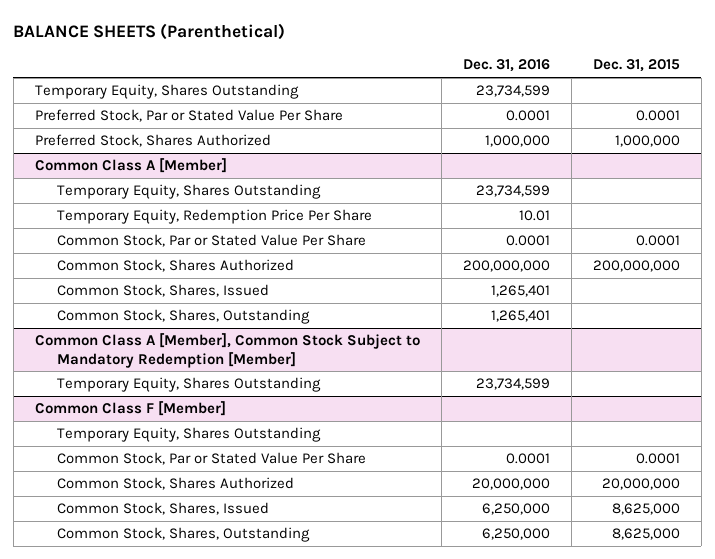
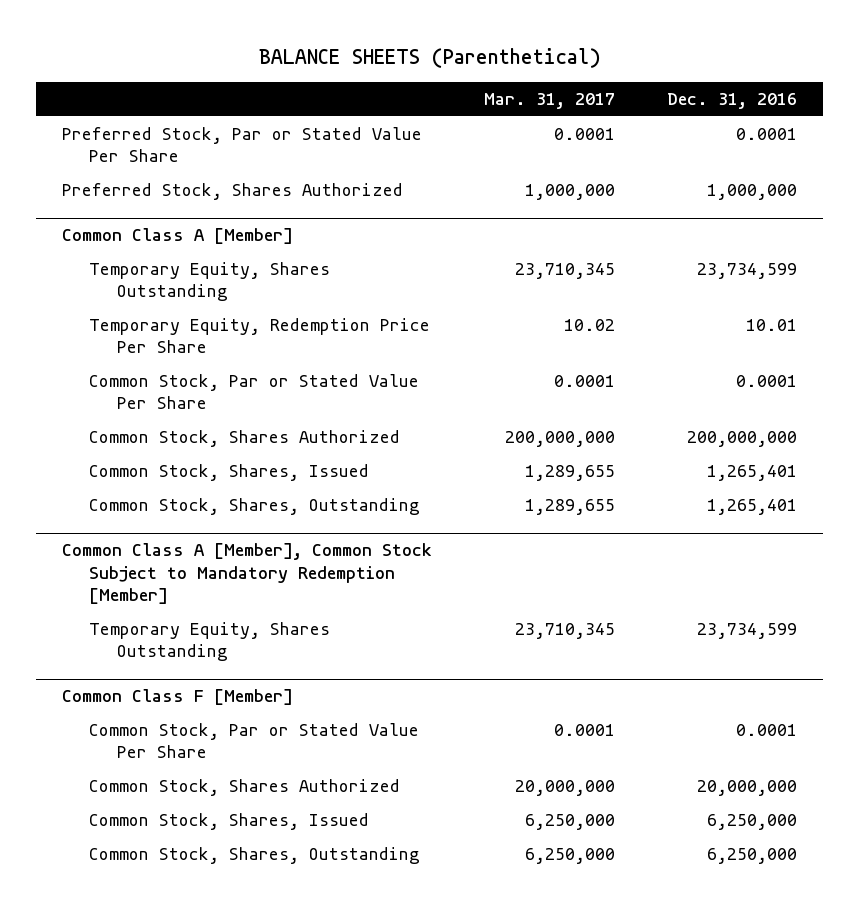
- | Dec. 31, 2016 | Dec. 31, 2015
+ | Mar. 31, 2017 | Dec. 31, 2016
- Temporary Equity, Shares Outstanding | 23,734,599 |
@ Common Class F [Member]
- Temporary Equity, Shares Outstanding

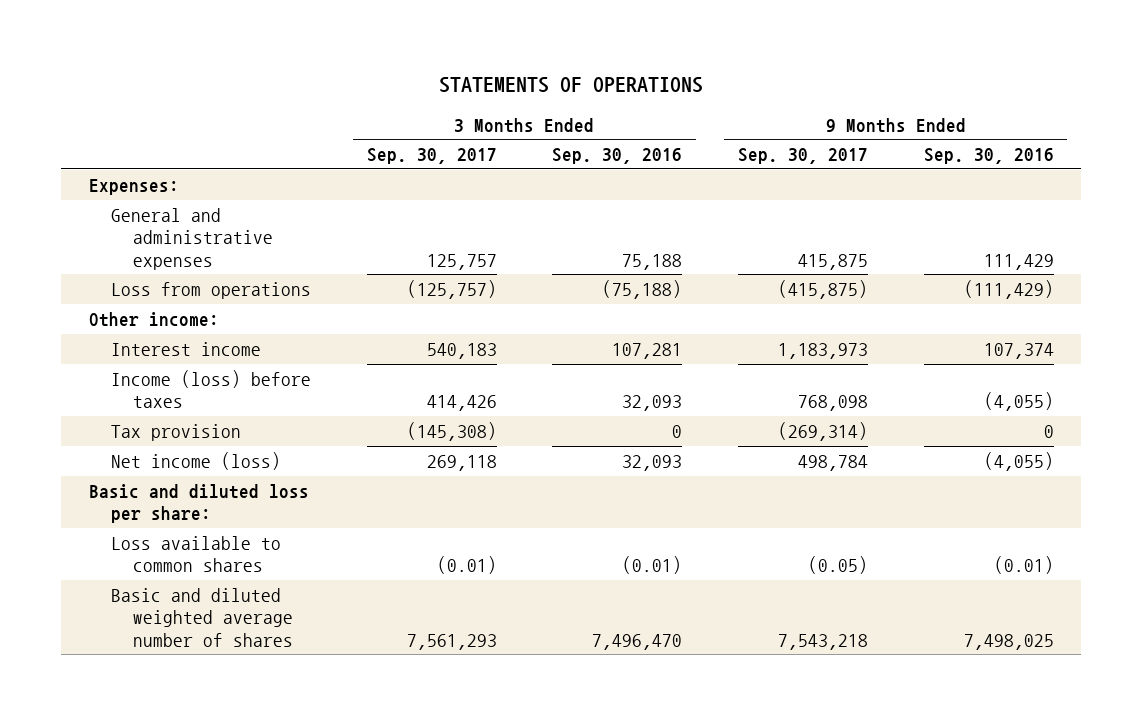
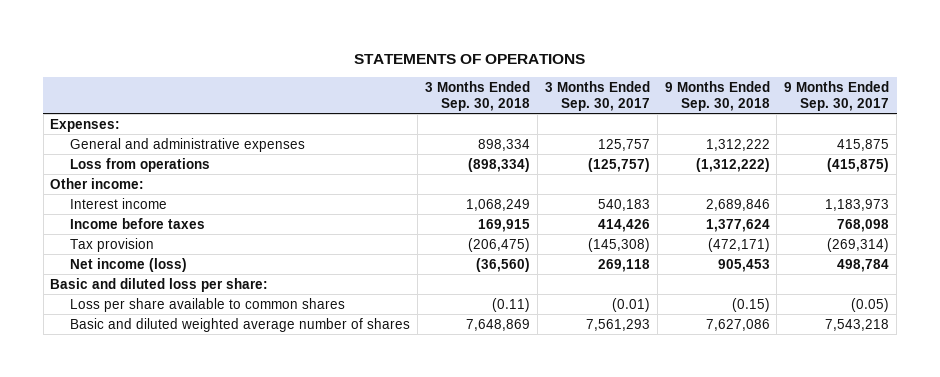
- | 3 Months Ended Sep. 30, 2017 | 3 Months Ended Sep. 30, 2016 | 9 Months Ended Sep. 30, 2017 | 9 Months Ended Sep. 30, 2016
+ | 3 Months Ended Sep. 30, 2018 | 3 Months Ended Sep. 30, 2017 | 9 Months Ended Sep. 30, 2018 | 9 Months Ended Sep. 30, 2017
- Income (loss) before taxes | 414,426 | 32,093 | 768,098 | (4,055)
+ Income before taxes | 169,915 | 414,426 | 1,377,624 | 768,098
- Loss available to common shares | (0.01) | (0.01) | (0.05) | (0.01)
+ Loss per share available to common shares | (0.11) | (0.01) | (0.15) | (0.05)

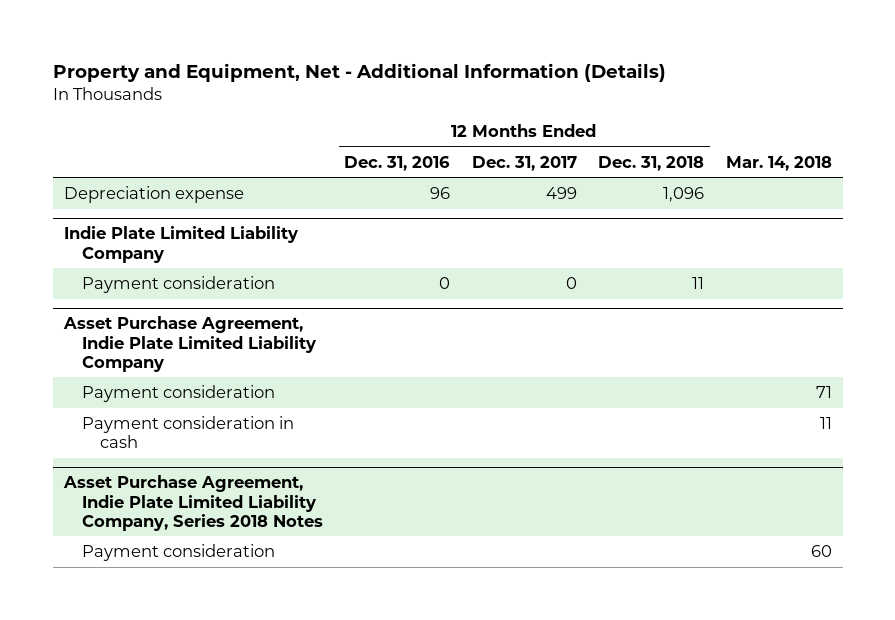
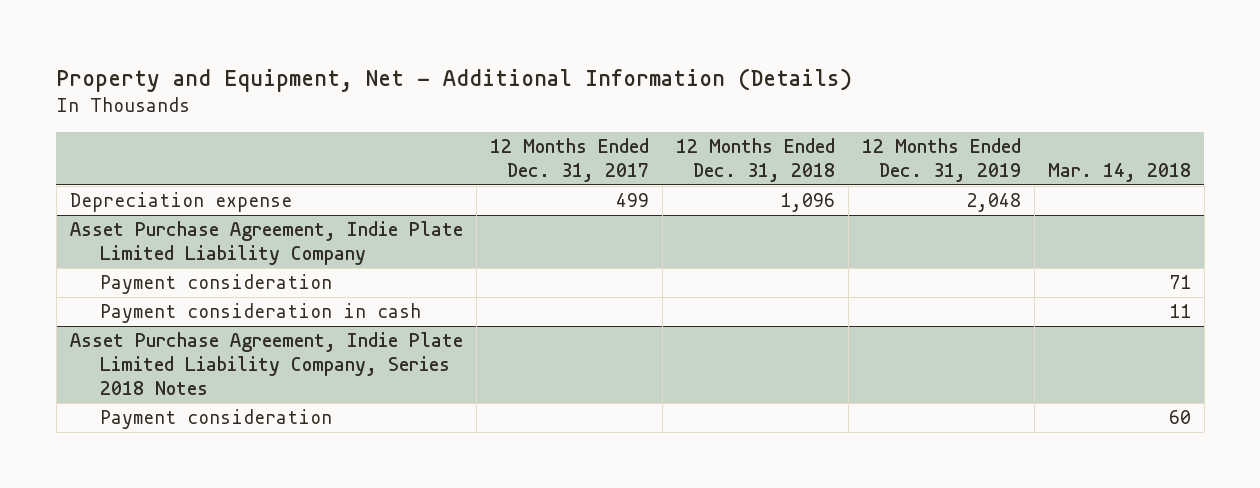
- | 12 Months Ended Dec. 31, 2016 | 12 Months Ended Dec. 31, 2017 | 12 Months Ended Dec. 31, 2018 | Mar. 14, 2018
+ | 12 Months Ended Dec. 31, 2017 | 12 Months Ended Dec. 31, 2018 | 12 Months Ended Dec. 31, 2019 | Mar. 14, 2018
- Indie Plate Limited Liability Company
- Payment consideration | 0 | 0 | 11 |

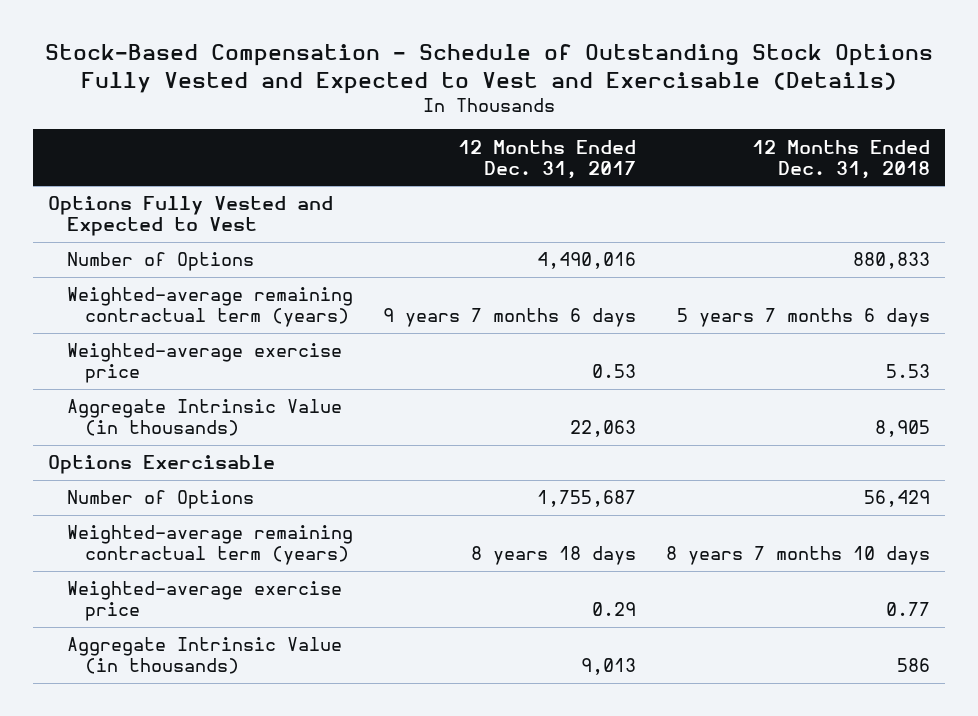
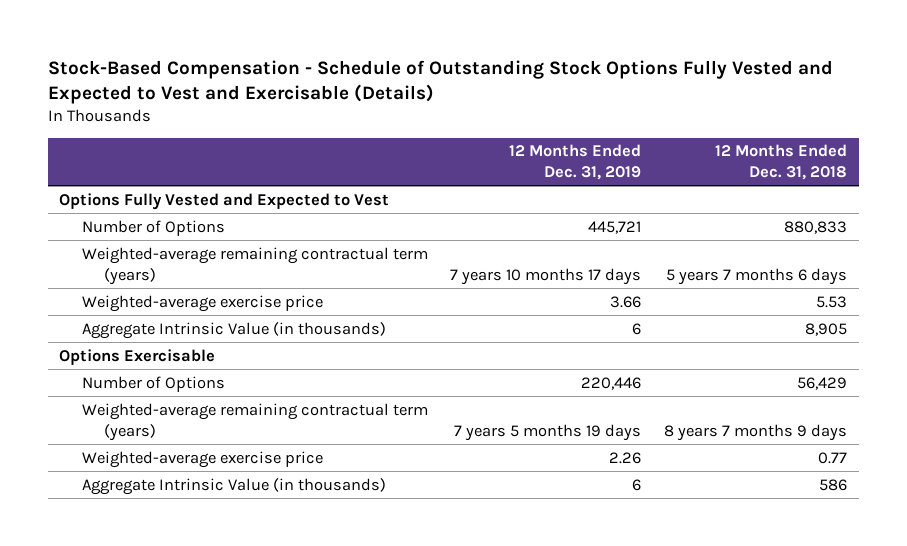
- | 12 Months Ended Dec. 31, 2017 | 12 Months Ended Dec. 31, 2018
+ | 12 Months Ended Dec. 31, 2019 | 12 Months Ended Dec. 31, 2018
- Weighted-average remaining contractual term (years) | 8 years 18 days | 8 years 7 months 10 days
+ Weighted-average remaining contractual term (years) | 7 years 5 months 19 days | 8 years 7 months 9 days

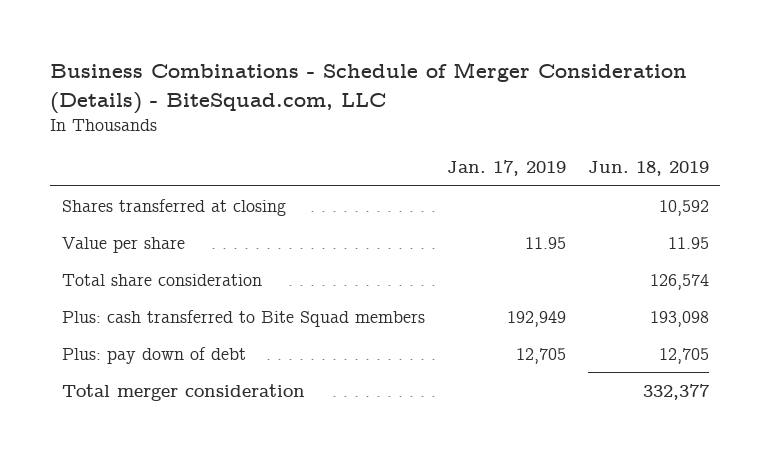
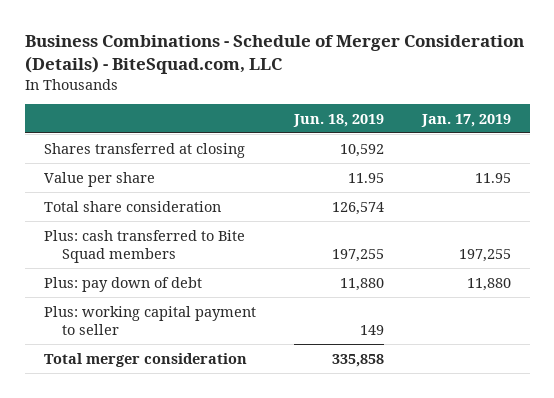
- | Jan. 17, 2019 | Jun. 18, 2019
+ | Jun. 18, 2019 | Jan. 17, 2019
- Plus: cash transferred to Bite Squad members | 192,949 | 193,098
- Plus: pay down of debt | 12,705 | 12,705
- Total merger consideration | | 332,377
+ Plus: cash transferred to Bite Squad members | 197,255 | 197,255
+ Plus: pay down of debt | 11,880 | 11,880
+ Plus: working capital payment to seller | 149 |
+ Total merger consideration | 335,858 |

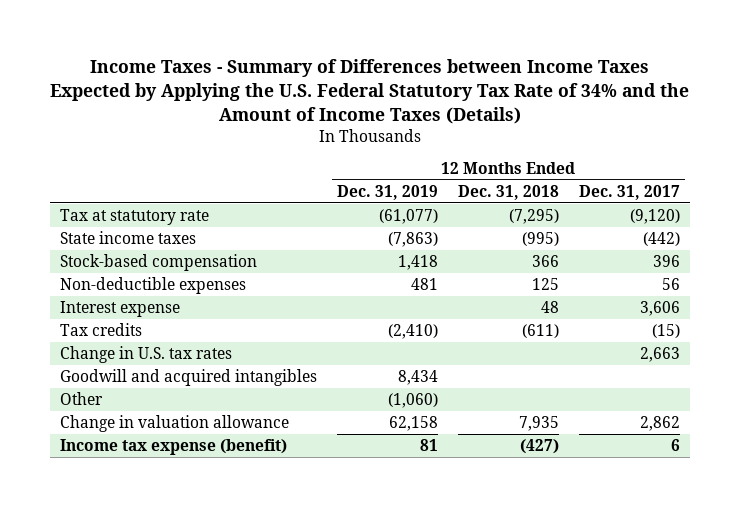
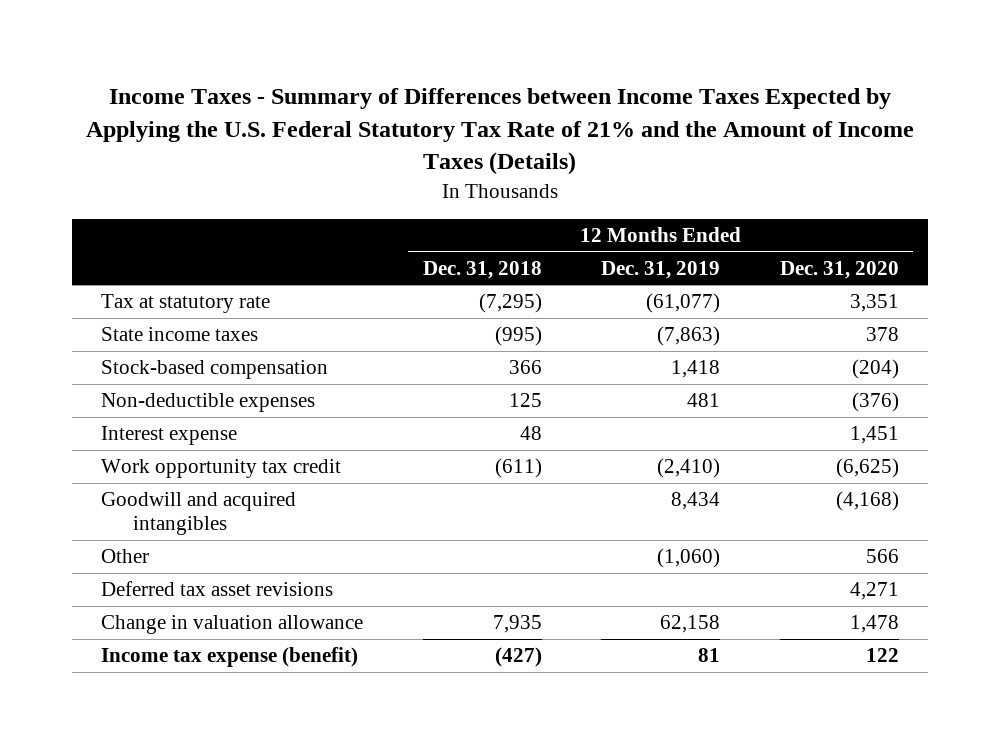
- Income Taxes - Summary of Differences between Income Taxes Expected by Applying the U.S. Federal Statutory Tax Rate of 34% and the Amount of Income Taxes (Details)
+ Income Taxes - Summary of Differences between Income Taxes Expected by Applying the U.S. Federal Statutory Tax Rate of 21% and the Amount of Income Taxes (Details)
- | 12 Months Ended Dec. 31, 2019 | 12 Months Ended Dec. 31, 2018 | 12 Months Ended Dec. 31, 2017
+ | 12 Months Ended Dec. 31, 2018 | 12 Months Ended Dec. 31, 2019 | 12 Months Ended Dec. 31, 2020
- Tax credits | (2,410) | (611) | (15)
- Change in U.S. tax rates | | | 2,663
+ Work opportunity tax credit | (611) | (2,410) | (6,625)
+ Deferred tax asset revisions | | | 4,271

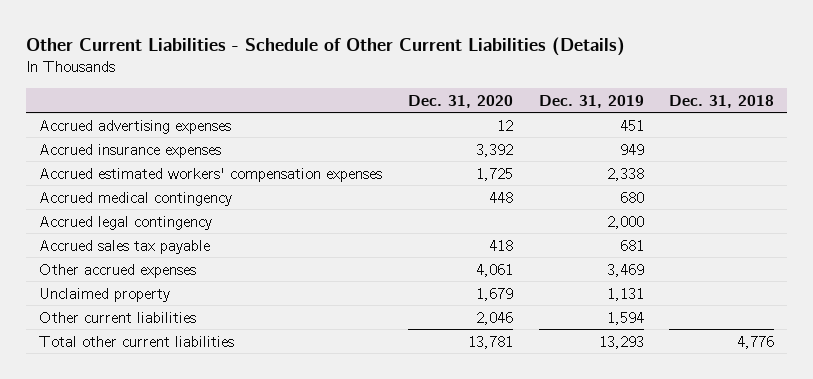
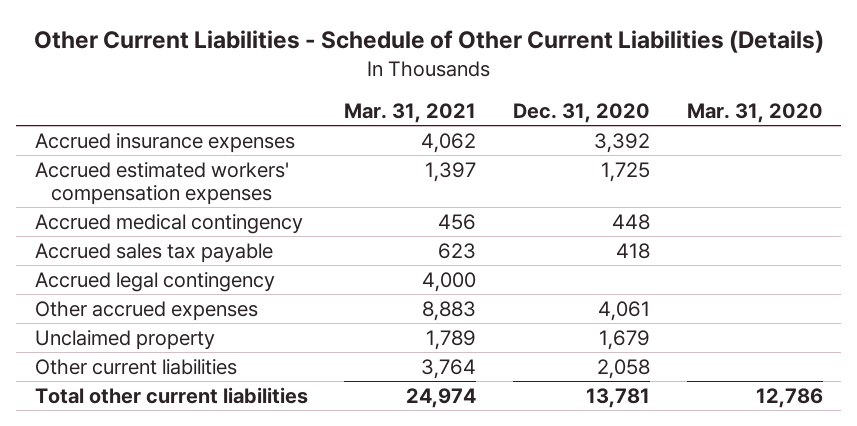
- | Dec. 31, 2020 | Dec. 31, 2019 | Dec. 31, 2018
+ | Mar. 31, 2021 | Dec. 31, 2020 | Mar. 31, 2020
- Accrued advertising expenses | 12 | 451 |
moved down: Accrued legal contingency | 4,000 | |
- Other current liabilities | 2,046 | 1,594 |
+ Other current liabilities | 3,764 | 2,058 |

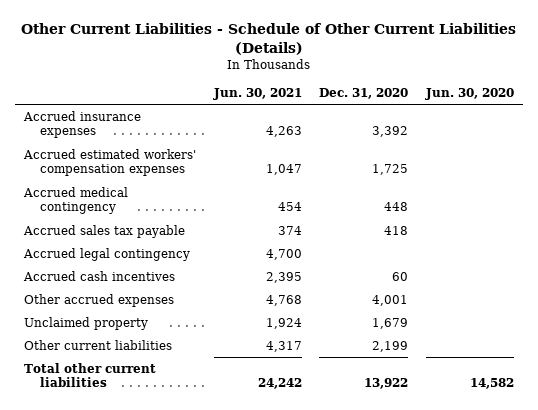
- | Mar. 31, 2021 | Dec. 31, 2020 | Mar. 31, 2020
+ | Jun. 30, 2021 | Dec. 31, 2020 | Jun. 30, 2020
- Other accrued expenses | 8,883 | 4,061 |
+ Accrued cash incentives | 2,395 | 60 |
+ Other accrued expenses | 4,768 | 4,001 |
- Other current liabilities | 3,764 | 2,058 |
- Total other current liabilities | 24,974 | 13,781 | 12,786
+ Other current liabilities | 4,317 | 2,199 |
+ Total other current liabilities | 24,242 | 13,922 | 14,582

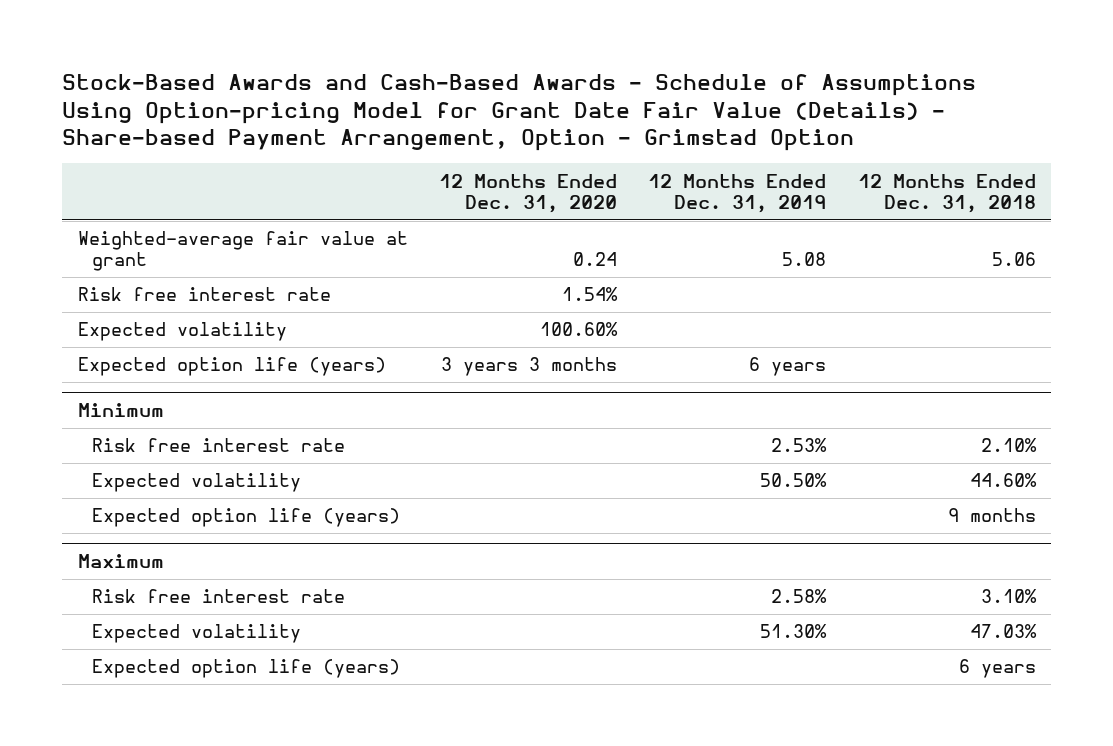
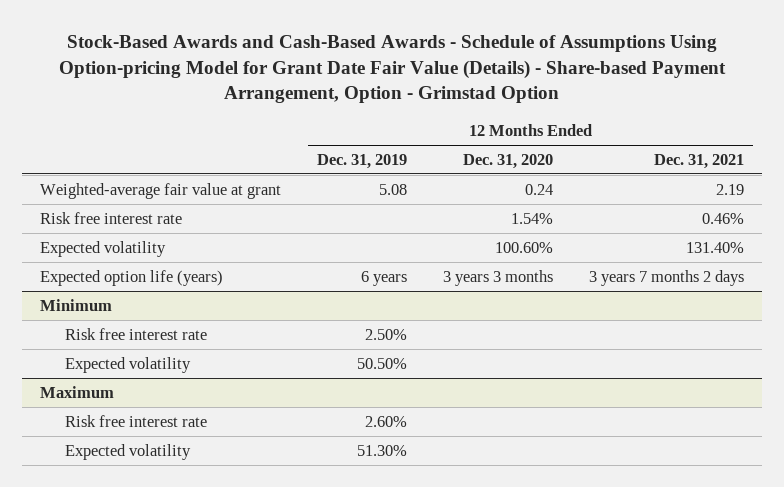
- | 12 Months Ended Dec. 31, 2020 | 12 Months Ended Dec. 31, 2019 | 12 Months Ended Dec. 31, 2018
+ | 12 Months Ended Dec. 31, 2019 | 12 Months Ended Dec. 31, 2020 | 12 Months Ended Dec. 31, 2021
@ Minimum
- Risk free interest rate | | 2.53% | 2.10%
+ Risk free interest rate | 2.50% | |
- Expected option life (years) | | | 9 months
@ Maximum
- Risk free interest rate | | 2.58% | 3.10%
+ Risk free interest rate | 2.60% | |
- Expected option life (years) | | | 6 years

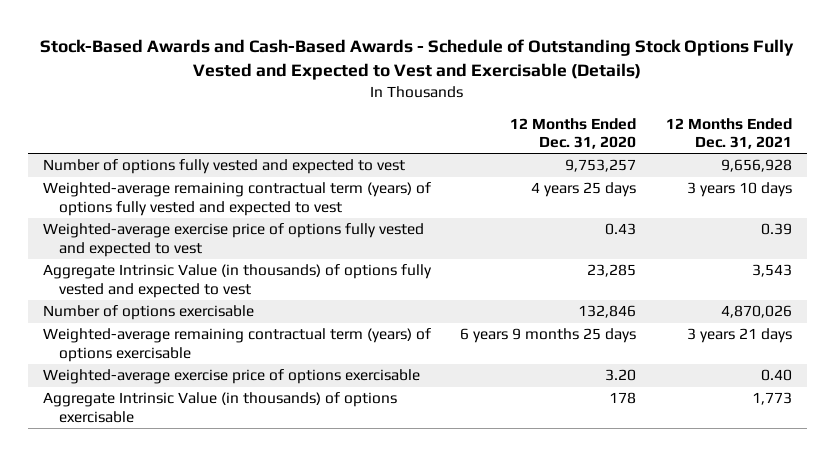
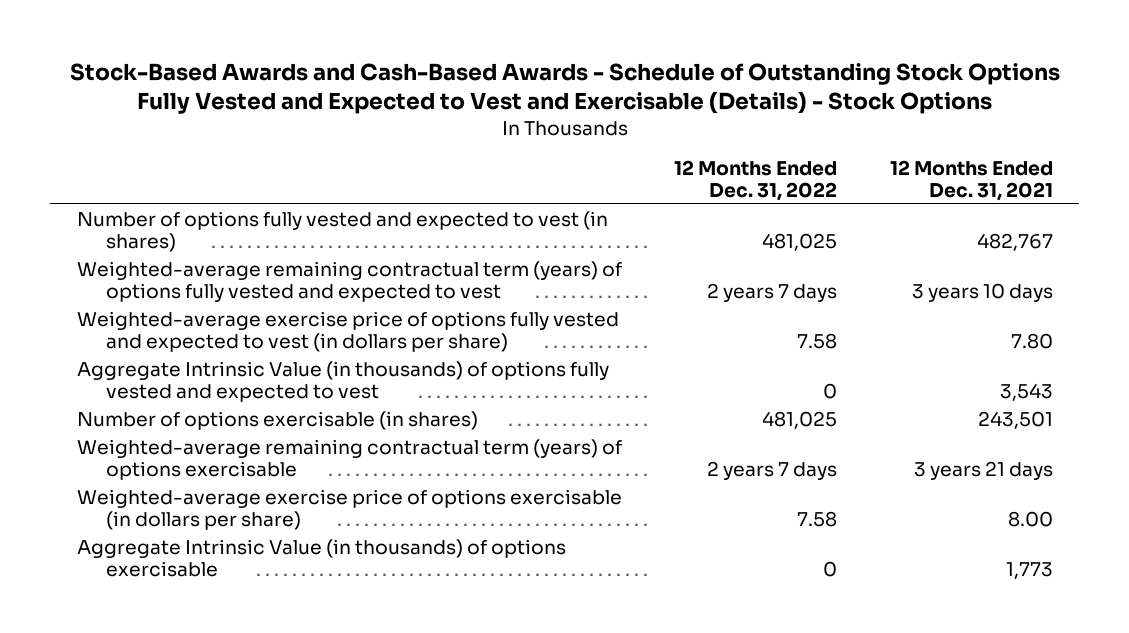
- Stock-Based Awards and Cash-Based Awards - Schedule of Outstanding Stock Options Fully Vested and Expected to Vest and Exercisable (Details)
+ Stock-Based Awards and Cash-Based Awards - Schedule of Outstanding Stock Options Fully Vested and Expected to Vest and Exercisable (Details) - Stock Options
- | 12 Months Ended Dec. 31, 2020 | 12 Months Ended Dec. 31, 2021
+ | 12 Months Ended Dec. 31, 2022 | 12 Months Ended Dec. 31, 2021
- Number of options fully vested and expected to vest | 9,753,257 | 9,656,928
+ Number of options fully vested and expected to vest (in shares) | 481,025 | 482,767
- Weighted-average exercise price of options fully vested and expected to vest | 0.43 | 0.39
+ Weighted-average exercise price of options fully vested and expected to vest (in dollars per share) | 7.58 | 7.80
- Number of options exercisable | 132,846 | 4,870,026
+ Number of options exercisable (in shares) | 481,025 | 243,501
- Weighted-average exercise price of options exercisable | 3.20 | 0.40
+ Weighted-average exercise price of options exercisable (in dollars per share) | 7.58 | 8.00

